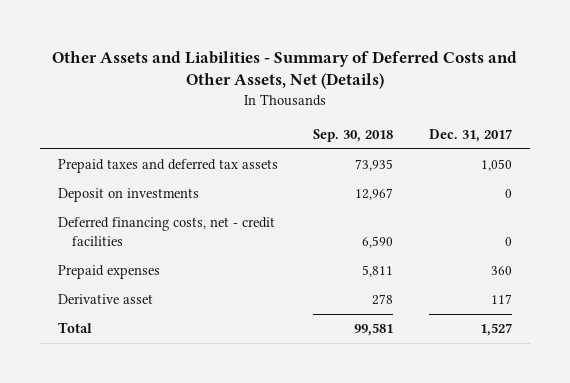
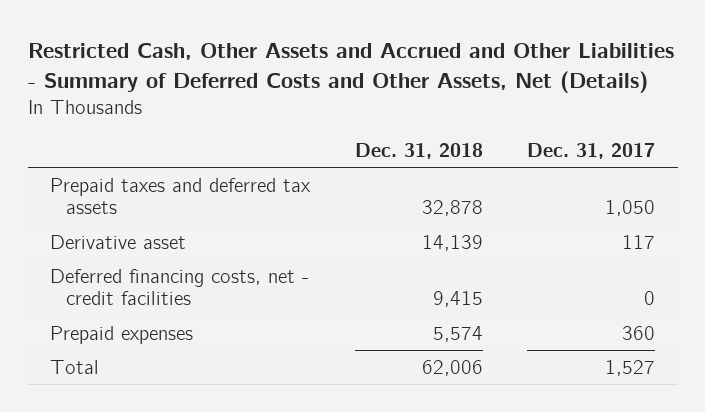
- Other Assets and Liabilities - Summary of Deferred Costs and Other Assets, Net (Details)
+ Restricted Cash, Other Assets and Accrued and Other Liabilities - Summary of Deferred Costs and Other Assets, Net (Details)
- | Sep. 30, 2018 | Dec. 31, 2017
+ | Dec. 31, 2018 | Dec. 31, 2017
- Deposit on investments | 12,967 | 0
moved up: Derivative asset | 14,139 | 117

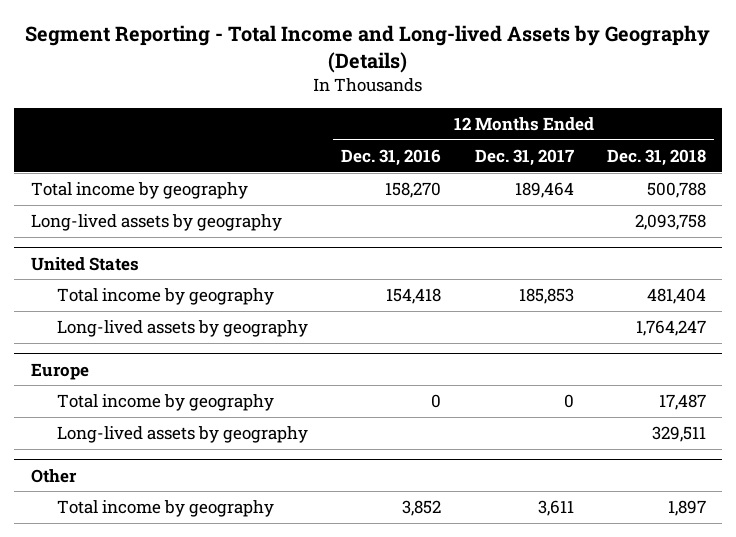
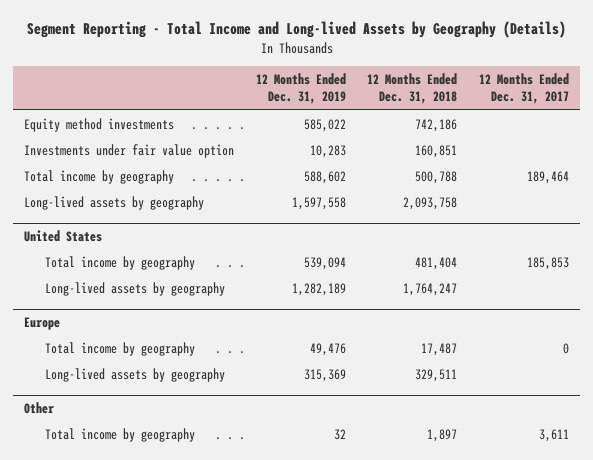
- | 12 Months Ended Dec. 31, 2016 | 12 Months Ended Dec. 31, 2017 | 12 Months Ended Dec. 31, 2018
+ | 12 Months Ended Dec. 31, 2019 | 12 Months Ended Dec. 31, 2018 | 12 Months Ended Dec. 31, 2017
+ Equity method investments | 585,022 | 742,186 |
+ Investments under fair value option | 10,283 | 160,851 |

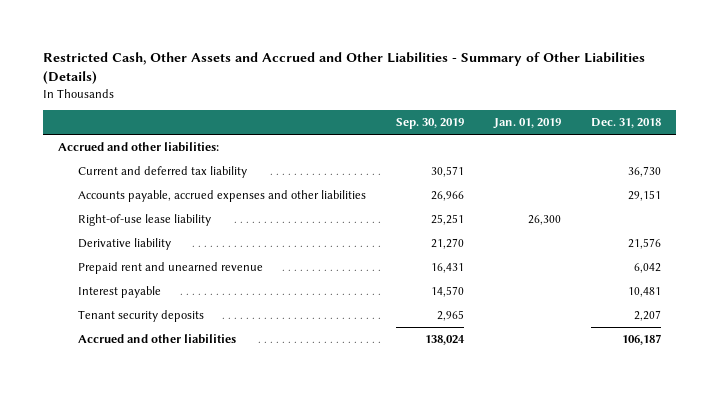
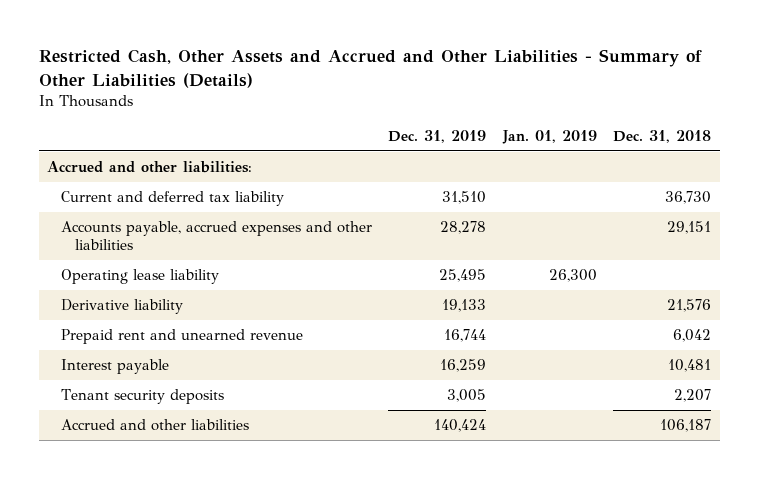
- | Sep. 30, 2019 | Jan. 01, 2019 | Dec. 31, 2018
+ | Dec. 31, 2019 | Jan. 01, 2019 | Dec. 31, 2018
- Right-of-use lease liability | 25,251 | 26,300 |
+ Operating lease liability | 25,495 | 26,300 |

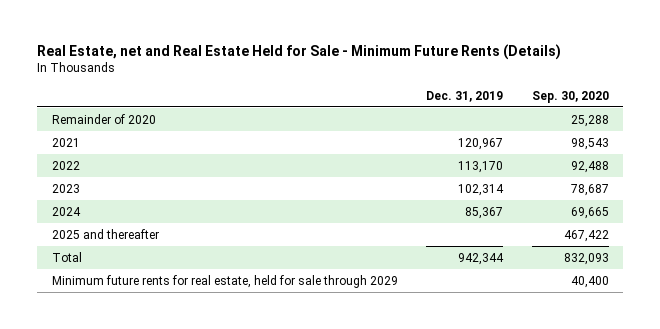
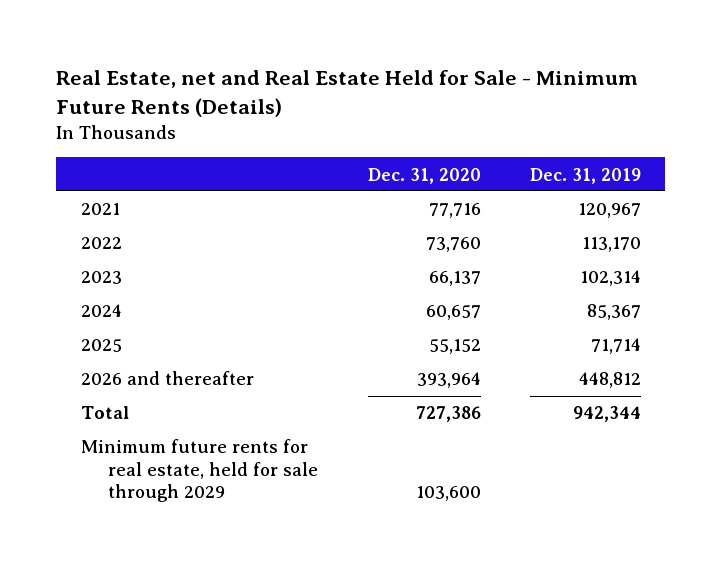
- | Dec. 31, 2019 | Sep. 30, 2020
+ | Dec. 31, 2020 | Dec. 31, 2019
- Remainder of 2020 | | 25,288
- 2025 and thereafter | | 467,422
+ 2025 | 55,152 | 71,714
+ 2026 and thereafter | 393,964 | 448,812

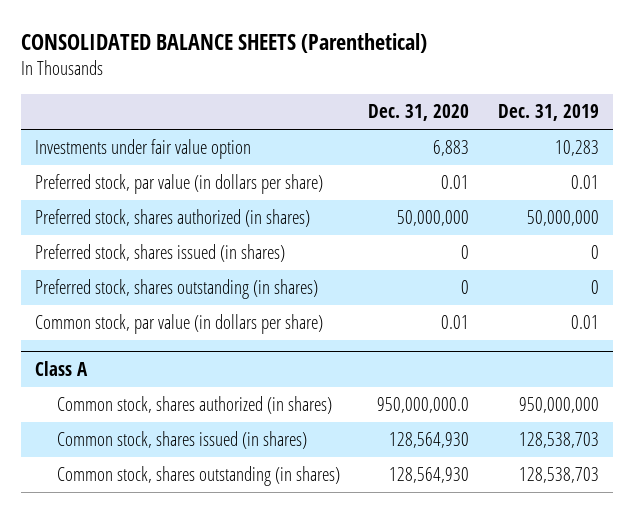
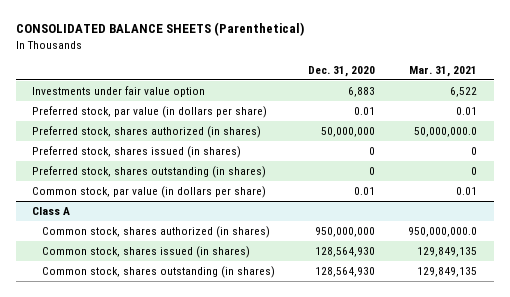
- | Dec. 31, 2020 | Dec. 31, 2019
+ | Dec. 31, 2020 | Mar. 31, 2021
@ Class A
- Common stock, shares authorized (in shares) | 950,000,000.0 | 950,000,000
+ Common stock, shares authorized (in shares) | 950,000,000 | 950,000,000.0

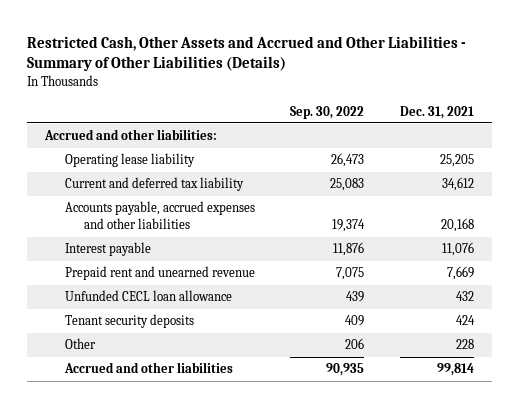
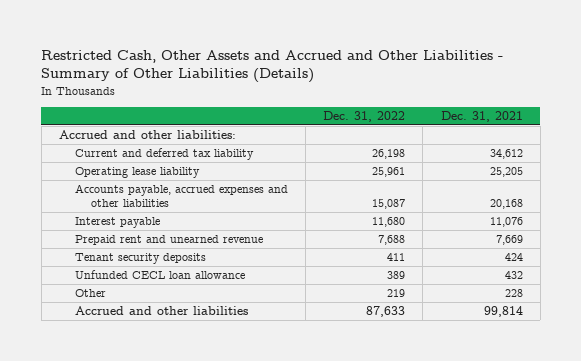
- | Sep. 30, 2022 | Dec. 31, 2021
+ | Dec. 31, 2022 | Dec. 31, 2021
moved down: Operating lease liability | 25,961 | 25,205
moved down: Unfunded CECL loan allowance | 389 | 432

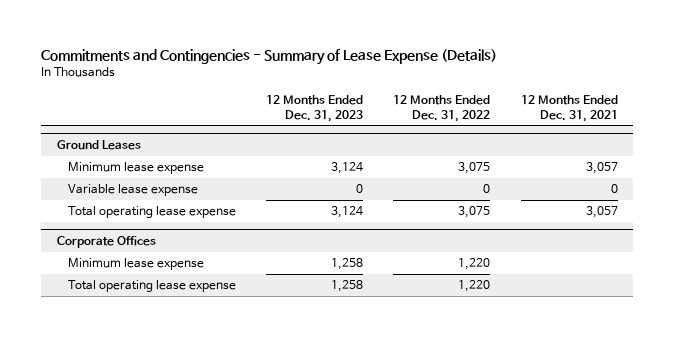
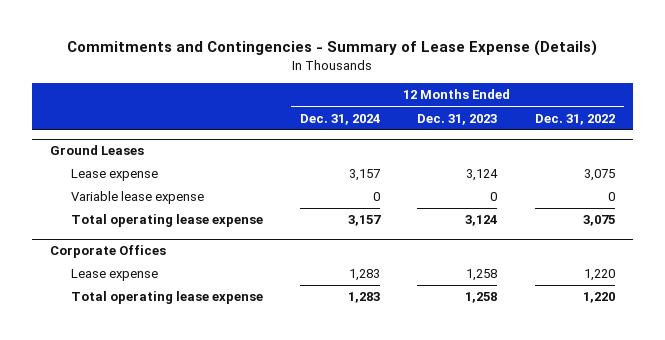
- | 12 Months Ended Dec. 31, 2023 | 12 Months Ended Dec. 31, 2022 | 12 Months Ended Dec. 31, 2021
+ | 12 Months Ended Dec. 31, 2024 | 12 Months Ended Dec. 31, 2023 | 12 Months Ended Dec. 31, 2022
@ Ground Leases
- Minimum lease expense | 3,124 | 3,075 | 3,057
+ Lease expense | 3,157 | 3,124 | 3,075
@ Corporate Offices
- Minimum lease expense | 1,258 | 1,220 |
+ Lease expense | 1,283 | 1,258 | 1,220

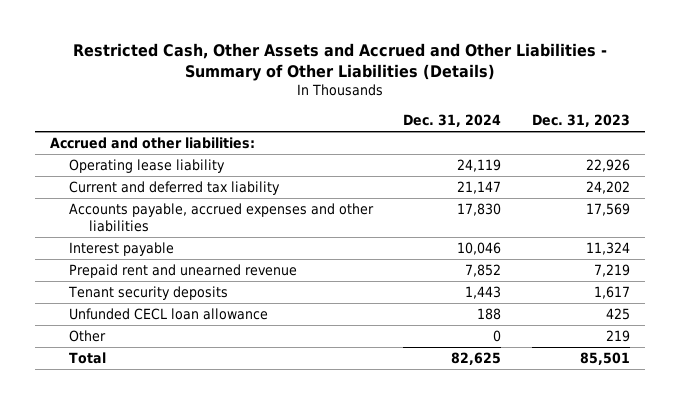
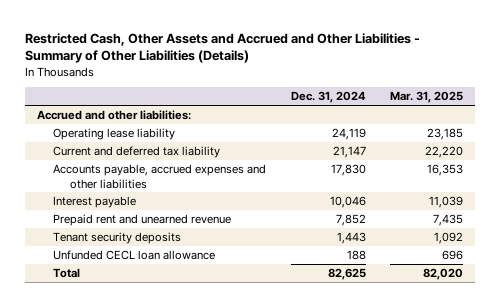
- | Dec. 31, 2024 | Dec. 31, 2023
+ | Dec. 31, 2024 | Mar. 31, 2025
- Other | 0 | 219

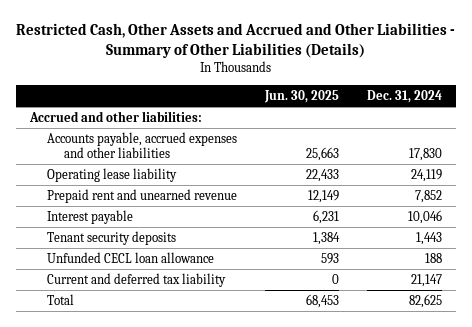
- | Dec. 31, 2024 | Mar. 31, 2025
+ | Jun. 30, 2025 | Dec. 31, 2024
moved down: Operating lease liability | 22,433 | 24,119
moved down: Interest payable | 6,231 | 10,046
moved down: Current and deferred tax liability | 0 | 21,147

